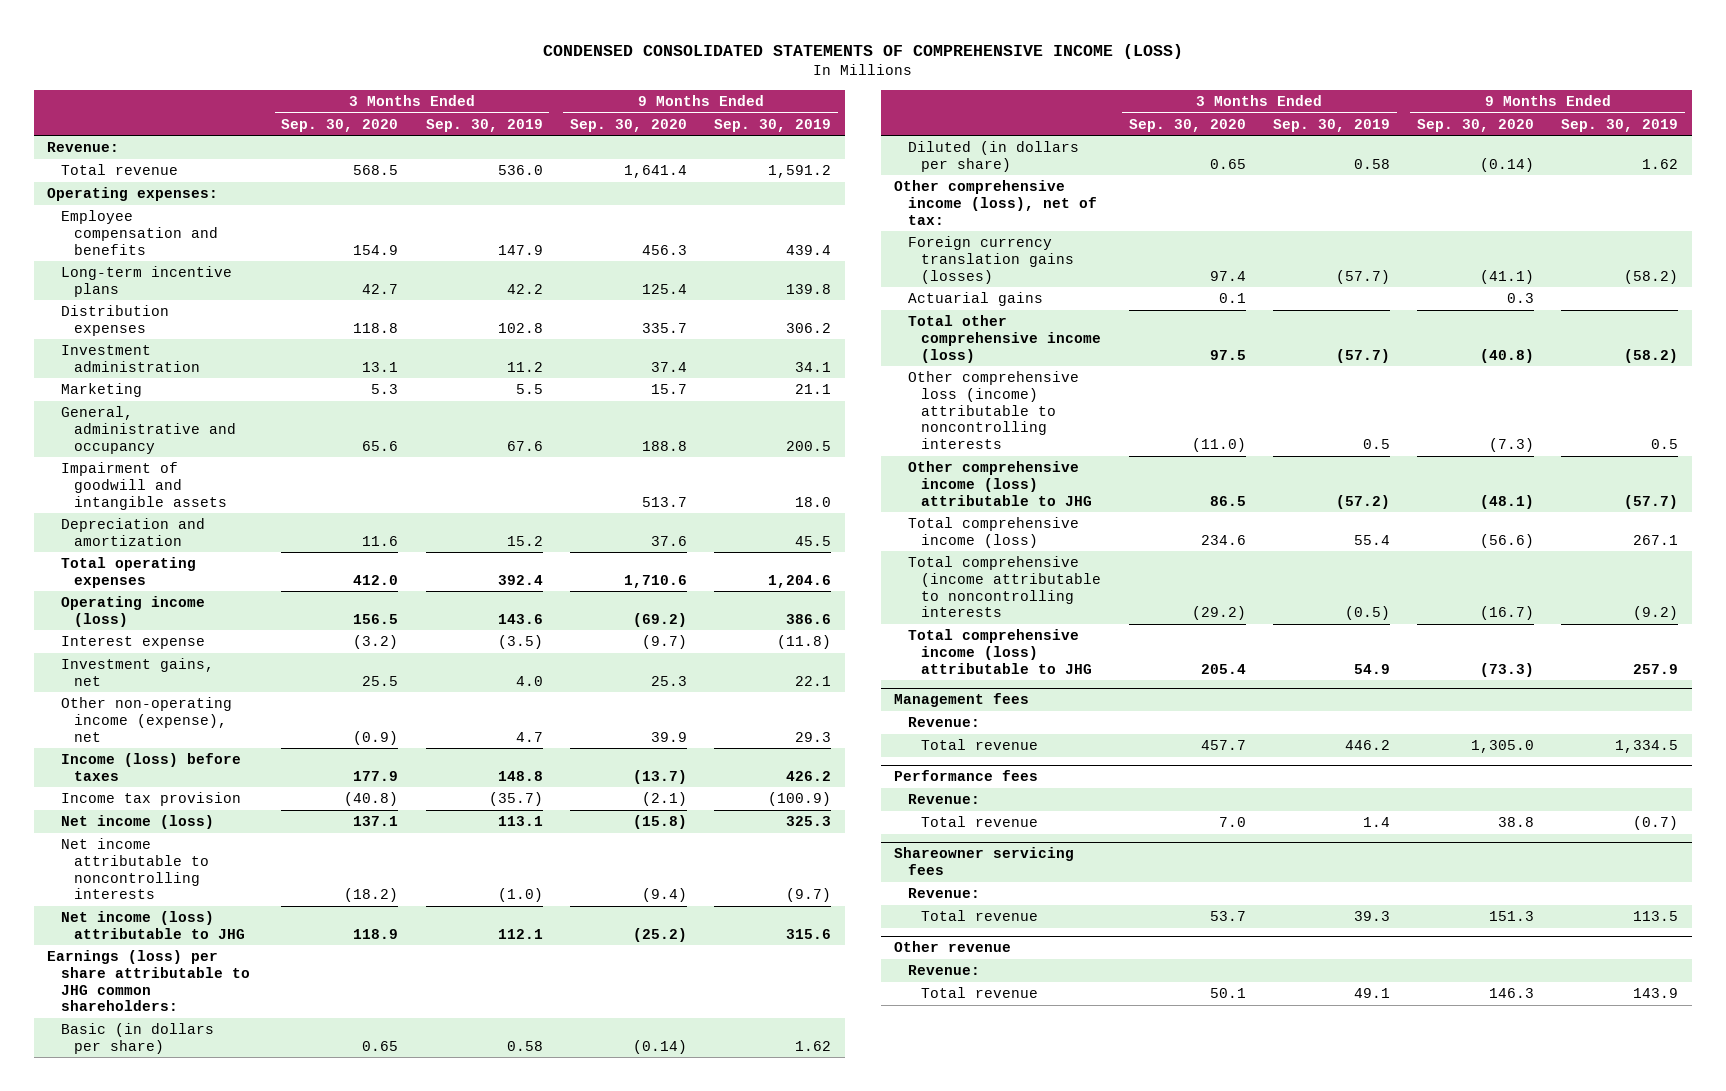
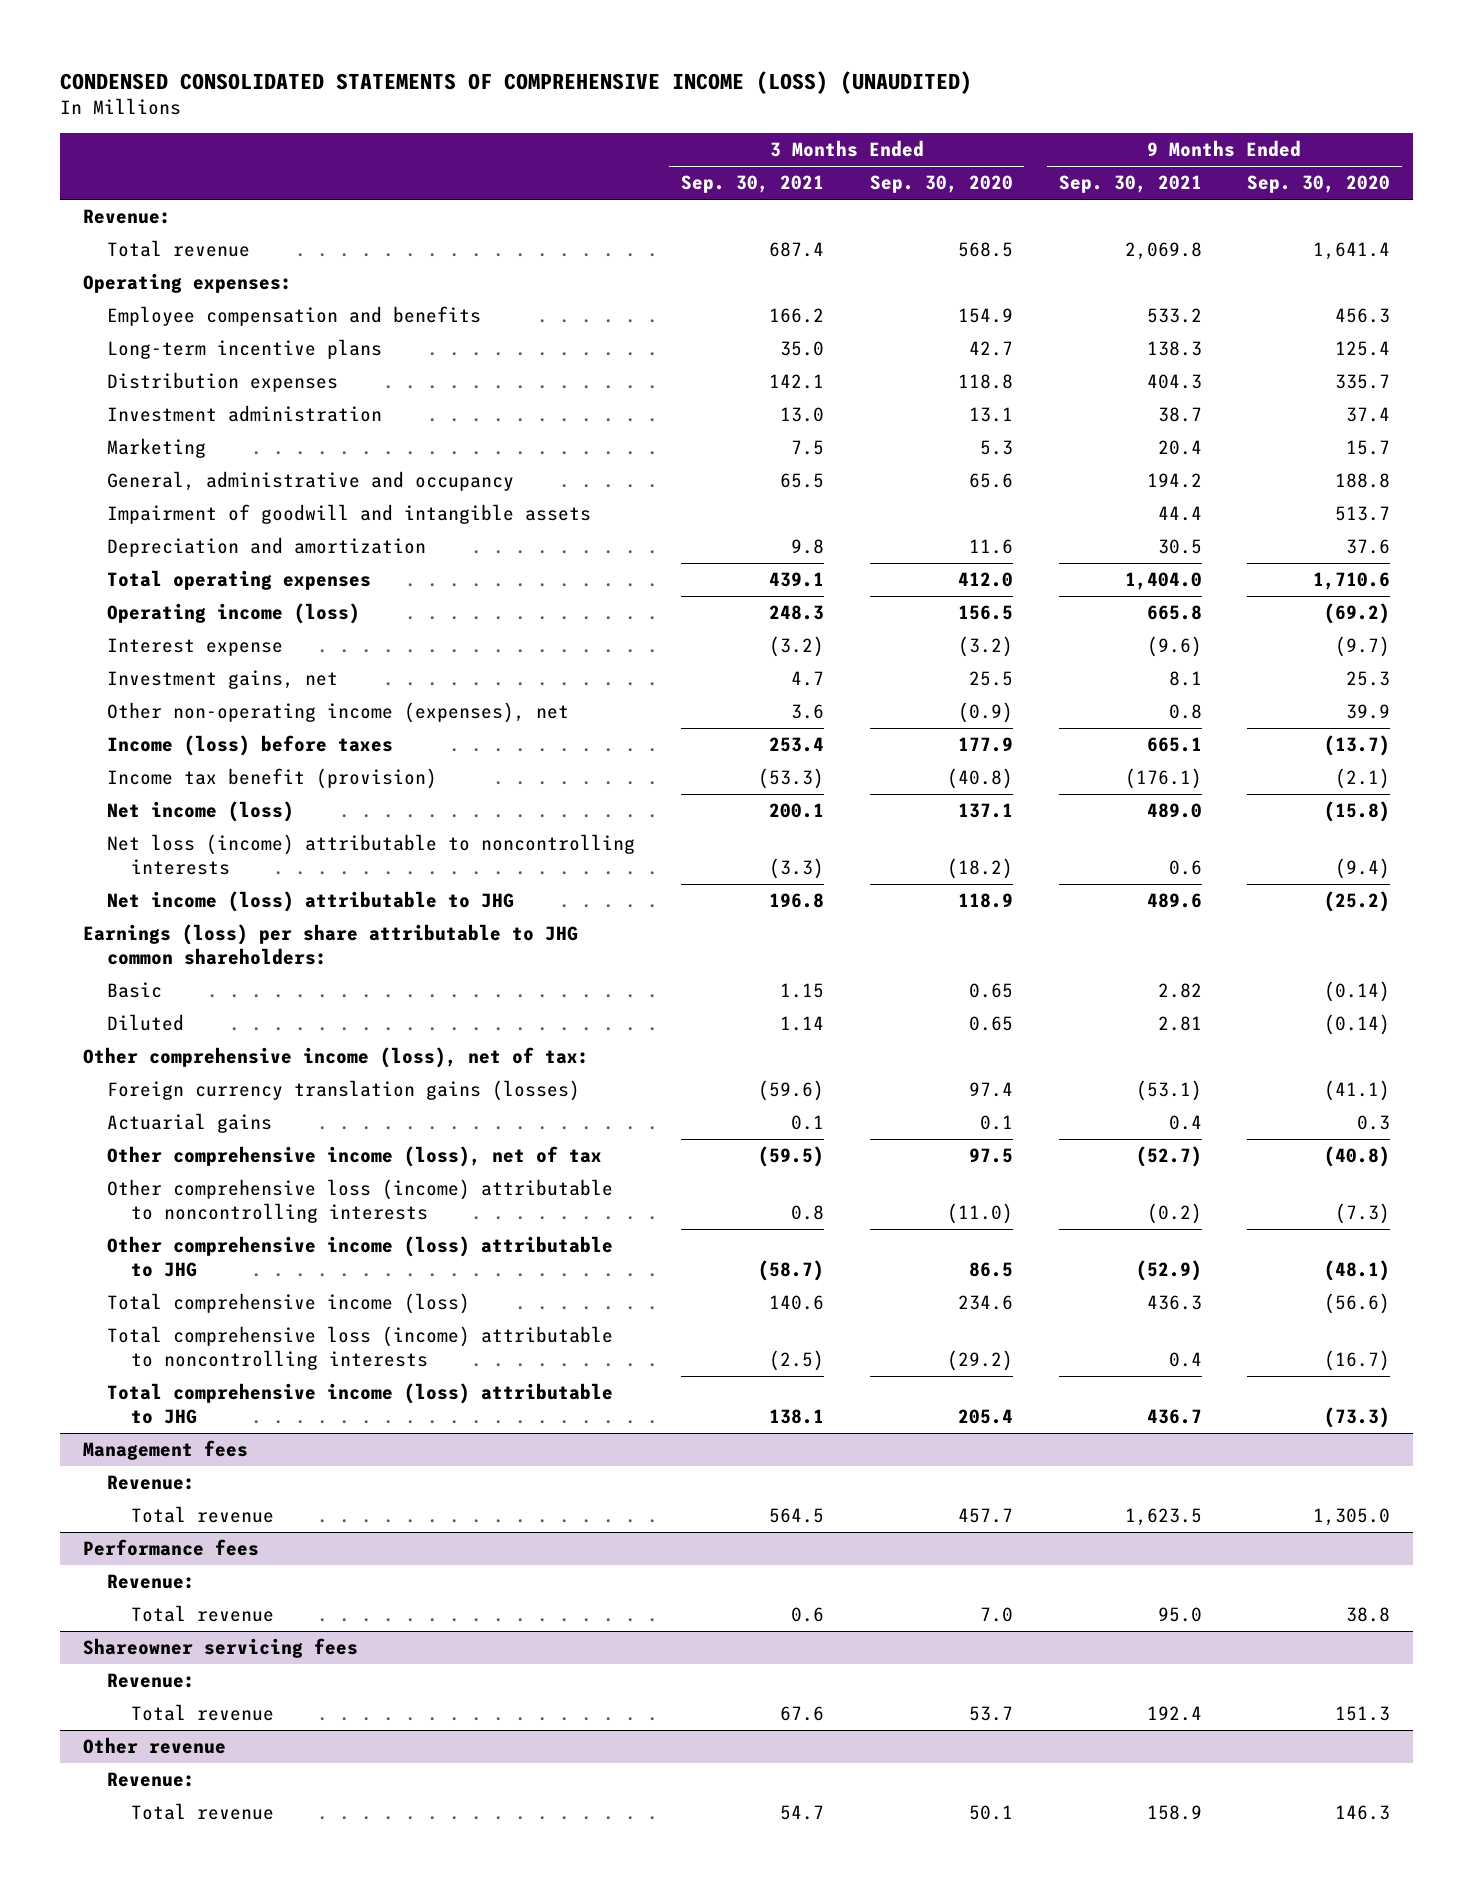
- CONDENSED CONSOLIDATED STATEMENTS OF COMPREHENSIVE INCOME (LOSS)
+ CONDENSED CONSOLIDATED STATEMENTS OF COMPREHENSIVE INCOME (LOSS) (UNAUDITED)
- | 3 Months Ended Sep. 30, 2020 | 3 Months Ended Sep. 30, 2019 | 9 Months Ended Sep. 30, 2020 | 9 Months Ended Sep. 30, 2019
+ | 3 Months Ended Sep. 30, 2021 | 3 Months Ended Sep. 30, 2020 | 9 Months Ended Sep. 30, 2021 | 9 Months Ended Sep. 30, 2020
- Other non-operating income (expense), net | (0.9) | 4.7 | 39.9 | 29.3
+ Other non-operating income (expenses), net | 3.6 | (0.9) | 0.8 | 39.9
- Income tax provision | (40.8) | (35.7) | (2.1) | (100.9)
+ Income tax benefit (provision) | (53.3) | (40.8) | (176.1) | (2.1)
- Net income attributable to noncontrolling interests | (18.2) | (1.0) | (9.4) | (9.7)
+ Net loss (income) attributable to noncontrolling interests | (3.3) | (18.2) | 0.6 | (9.4)
- Basic (in dollars per share) | 0.65 | 0.58 | (0.14) | 1.62
- Diluted (in dollars per share) | 0.65 | 0.58 | (0.14) | 1.62
+ Basic | 1.15 | 0.65 | 2.82 | (0.14)
+ Diluted | 1.14 | 0.65 | 2.81 | (0.14)
- Total other comprehensive income (loss) | 97.5 | (57.7) | (40.8) | (58.2)
+ Other comprehensive income (loss), net of tax | (59.5) | 97.5 | (52.7) | (40.8)
- Total comprehensive (income attributable to noncontrolling interests | (29.2) | (0.5) | (16.7) | (9.2)
+ Total comprehensive loss (income) attributable to noncontrolling interests | (2.5) | (29.2) | 0.4 | (16.7)

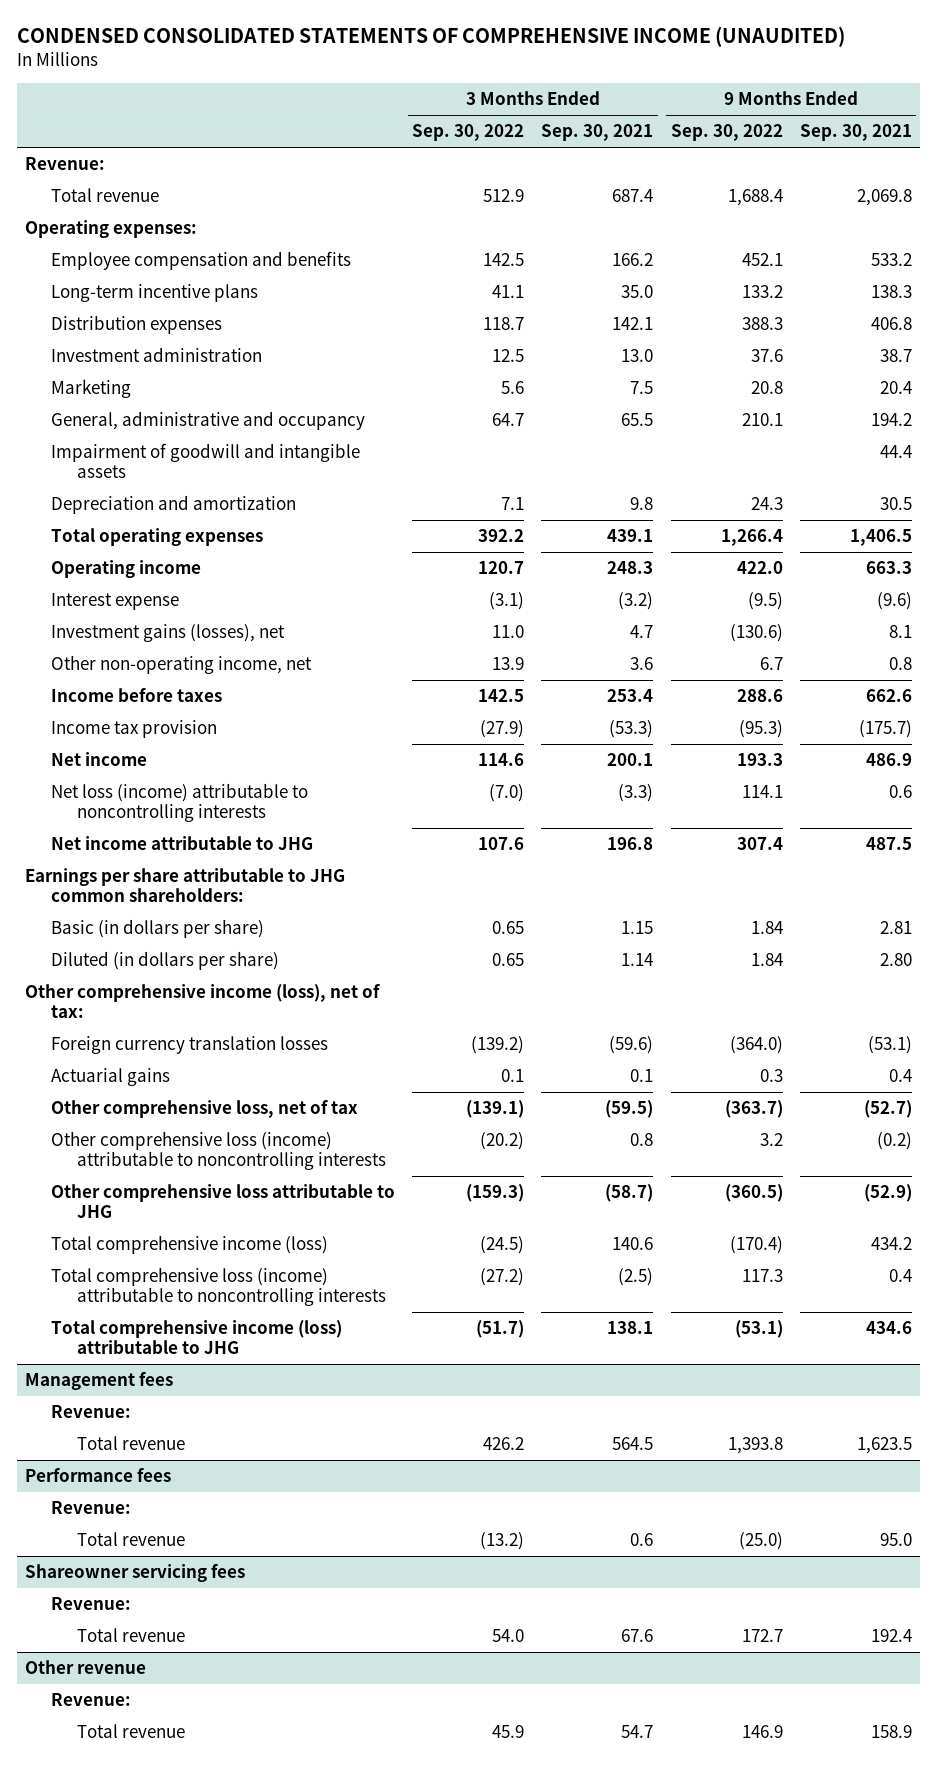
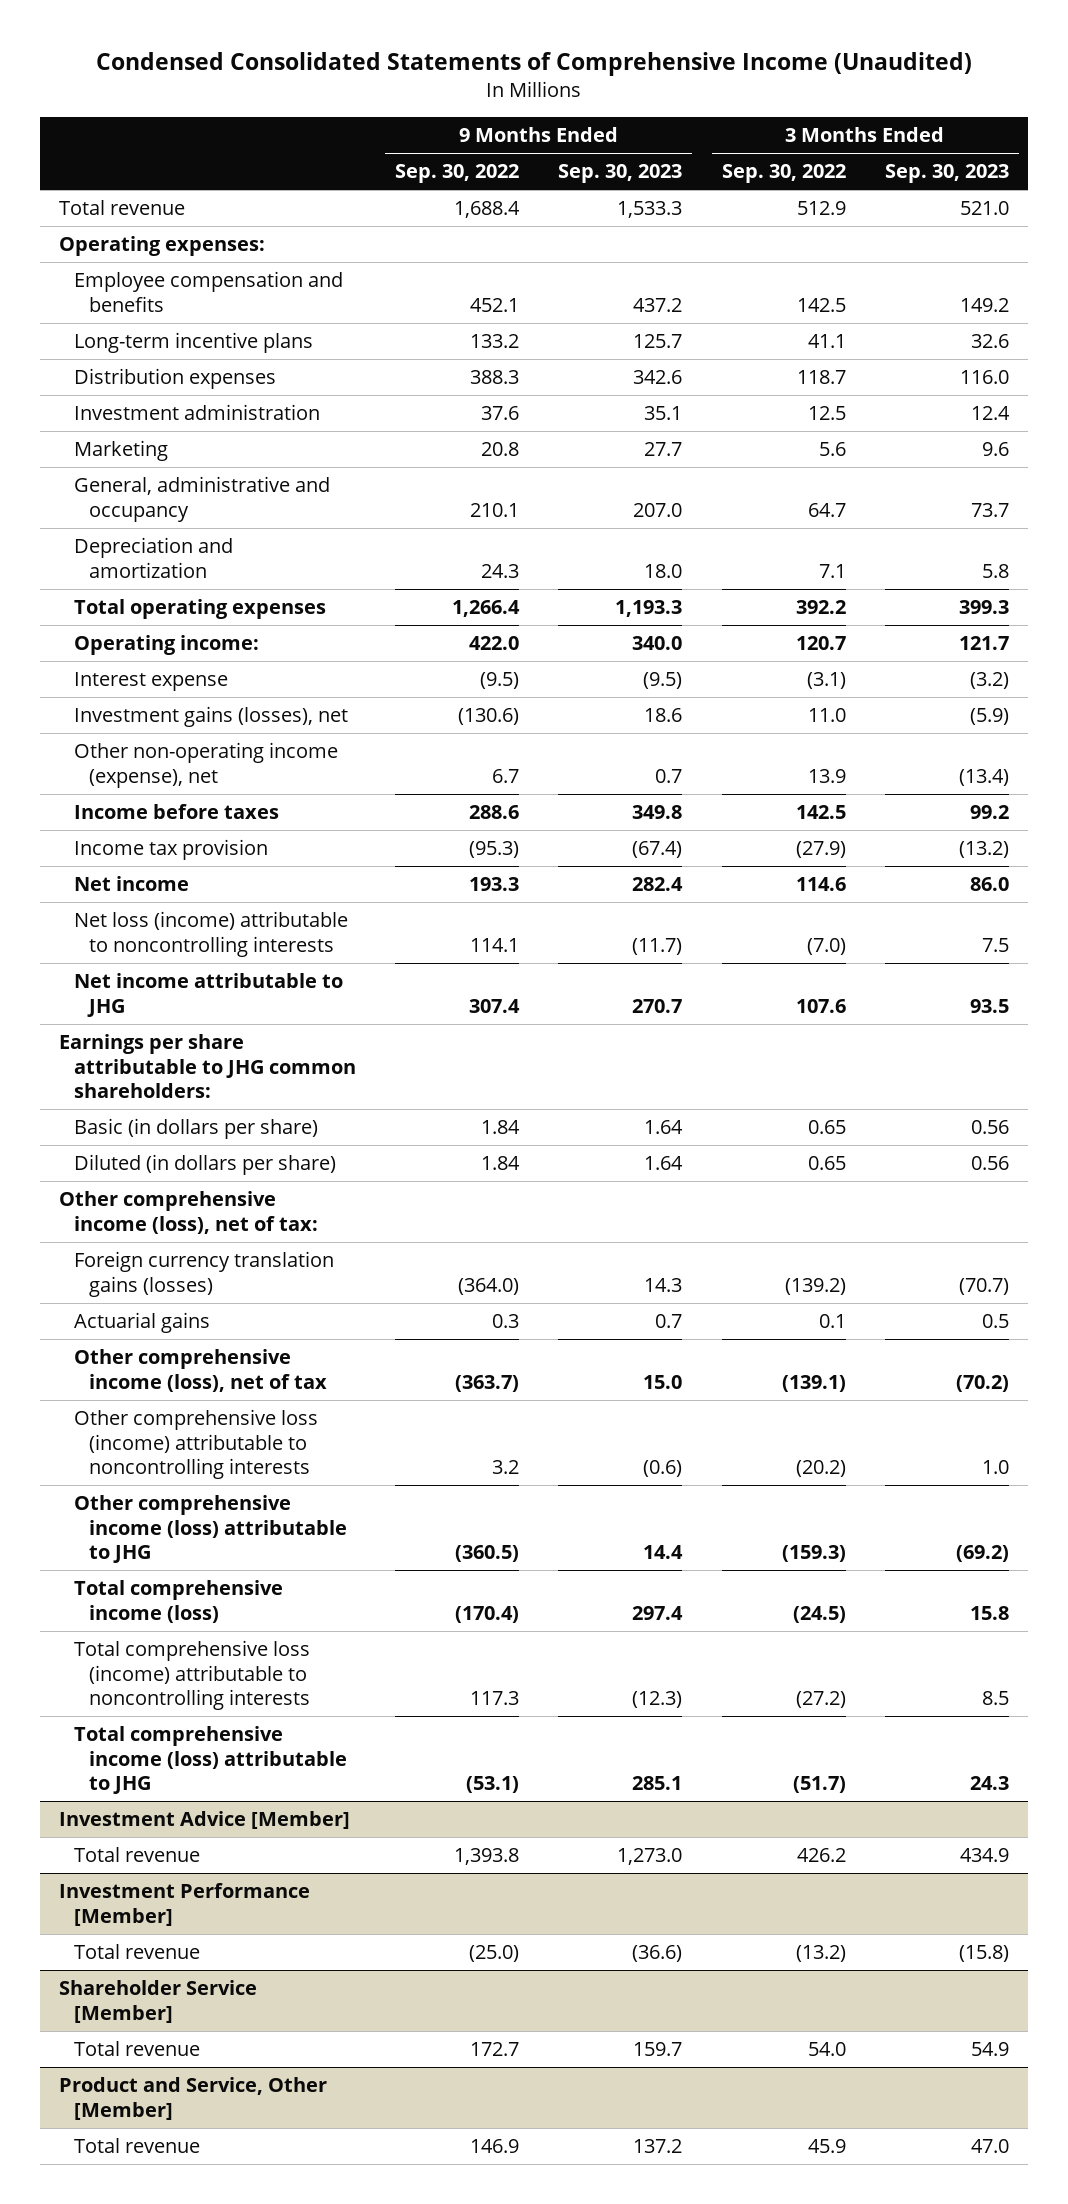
- CONDENSED CONSOLIDATED STATEMENTS OF COMPREHENSIVE INCOME (UNAUDITED)
+ Condensed Consolidated Statements of Comprehensive Income (Unaudited)
- | 3 Months Ended Sep. 30, 2022 | 3 Months Ended Sep. 30, 2021 | 9 Months Ended Sep. 30, 2022 | 9 Months Ended Sep. 30, 2021
+ | 9 Months Ended Sep. 30, 2022 | 9 Months Ended Sep. 30, 2023 | 3 Months Ended Sep. 30, 2022 | 3 Months Ended Sep. 30, 2023
- Revenue:
- Impairment of goodwill and intangible assets | | | | 44.4
- Operating income | 120.7 | 248.3 | 422.0 | 663.3
+ Operating income: | 422.0 | 340.0 | 120.7 | 121.7
- Other non-operating income, net | 13.9 | 3.6 | 6.7 | 0.8
+ Other non-operating income (expense), net | 6.7 | 0.7 | 13.9 | (13.4)
- Foreign currency translation losses | (139.2) | (59.6) | (364.0) | (53.1)
+ Foreign currency translation gains (losses) | (364.0) | 14.3 | (139.2) | (70.7)
- Other comprehensive loss, net of tax | (139.1) | (59.5) | (363.7) | (52.7)
+ Other comprehensive income (loss), net of tax | (363.7) | 15.0 | (139.1) | (70.2)
- Other comprehensive loss attributable to JHG | (159.3) | (58.7) | (360.5) | (52.9)
+ Other comprehensive income (loss) attributable to JHG | (360.5) | 14.4 | (159.3) | (69.2)
- Management fees
- Revenue:
+ Investment Advice [Member]
- Performance fees
- Revenue:
+ Investment Performance [Member]
- Shareowner servicing fees
- Revenue:
+ Shareholder Service [Member]
- Other revenue
- Revenue:
+ Product and Service, Other [Member]

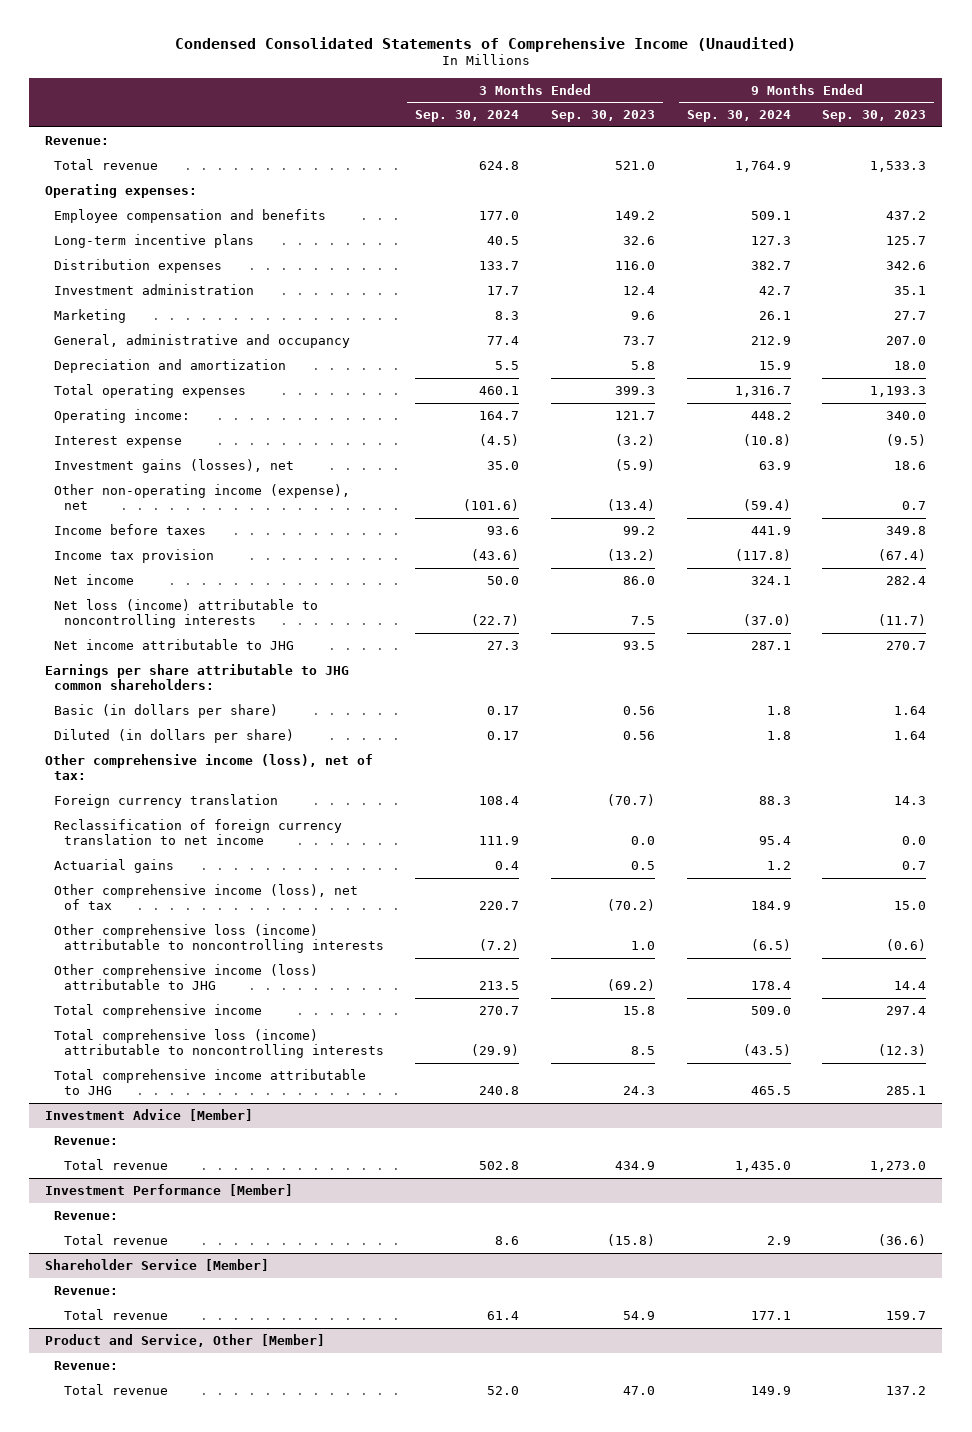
- | 9 Months Ended Sep. 30, 2022 | 9 Months Ended Sep. 30, 2023 | 3 Months Ended Sep. 30, 2022 | 3 Months Ended Sep. 30, 2023
+ | 3 Months Ended Sep. 30, 2024 | 3 Months Ended Sep. 30, 2023 | 9 Months Ended Sep. 30, 2024 | 9 Months Ended Sep. 30, 2023
+ Revenue:
- Foreign currency translation gains (losses) | (364.0) | 14.3 | (139.2) | (70.7)
+ Foreign currency translation | 108.4 | (70.7) | 88.3 | 14.3
+ Reclassification of foreign currency translation to net income | 111.9 | 0.0 | 95.4 | 0.0
- Total comprehensive income (loss) | (170.4) | 297.4 | (24.5) | 15.8
+ Total comprehensive income | 270.7 | 15.8 | 509.0 | 297.4
- Total comprehensive income (loss) attributable to JHG | (53.1) | 285.1 | (51.7) | 24.3
+ Total comprehensive income attributable to JHG | 240.8 | 24.3 | 465.5 | 285.1
@ Investment Advice [Member]
+ Revenue:
@ Investment Performance [Member]
+ Revenue:
@ Shareholder Service [Member]
+ Revenue:
@ Product and Service, Other [Member]
+ Revenue:

